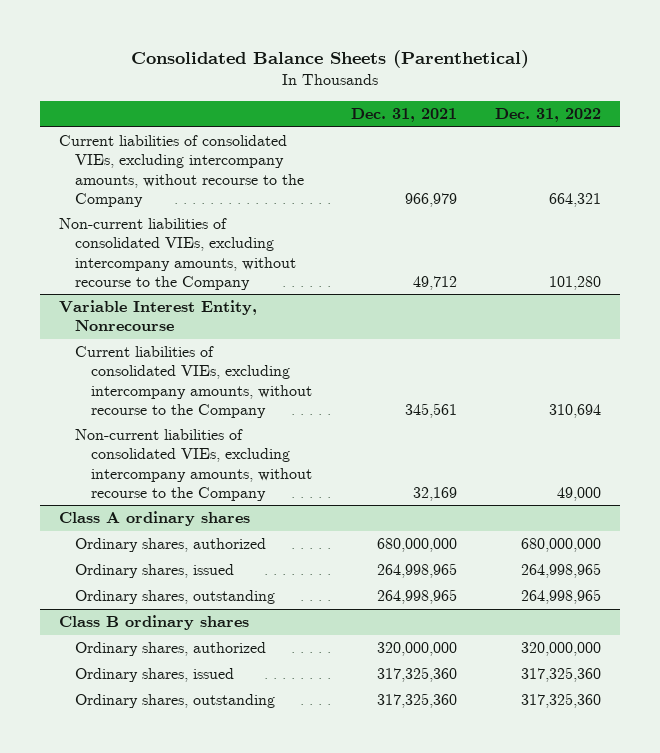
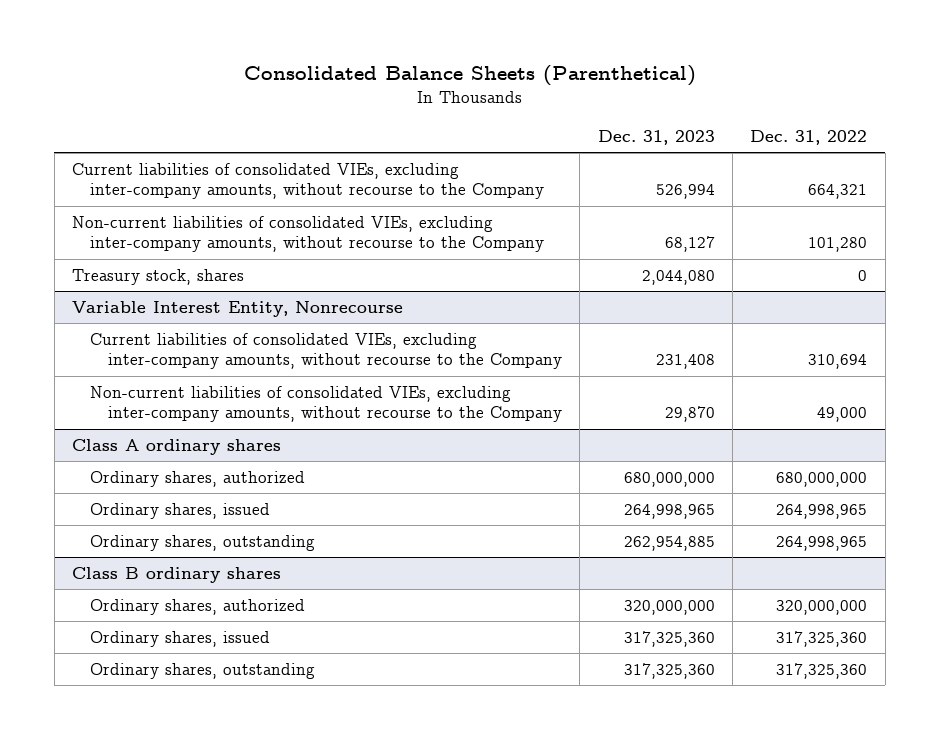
- | Dec. 31, 2021 | Dec. 31, 2022
+ | Dec. 31, 2023 | Dec. 31, 2022
- Current liabilities of consolidated VIEs, excluding intercompany amounts, without recourse to the Company | 966,979 | 664,321
- Non-current liabilities of consolidated VIEs, excluding intercompany amounts, without recourse to the Company | 49,712 | 101,280
+ Current liabilities of consolidated VIEs, excluding inter-company amounts, without recourse to the Company | 526,994 | 664,321
+ Non-current liabilities of consolidated VIEs, excluding inter-company amounts, without recourse to the Company | 68,127 | 101,280
+ Treasury stock, shares | 2,044,080 | 0
@ Variable Interest Entity, Nonrecourse
- Current liabilities of consolidated VIEs, excluding intercompany amounts, without recourse to the Company | 345,561 | 310,694
- Non-current liabilities of consolidated VIEs, excluding intercompany amounts, without recourse to the Company | 32,169 | 49,000
+ Current liabilities of consolidated VIEs, excluding inter-company amounts, without recourse to the Company | 231,408 | 310,694
+ Non-current liabilities of consolidated VIEs, excluding inter-company amounts, without recourse to the Company | 29,870 | 49,000

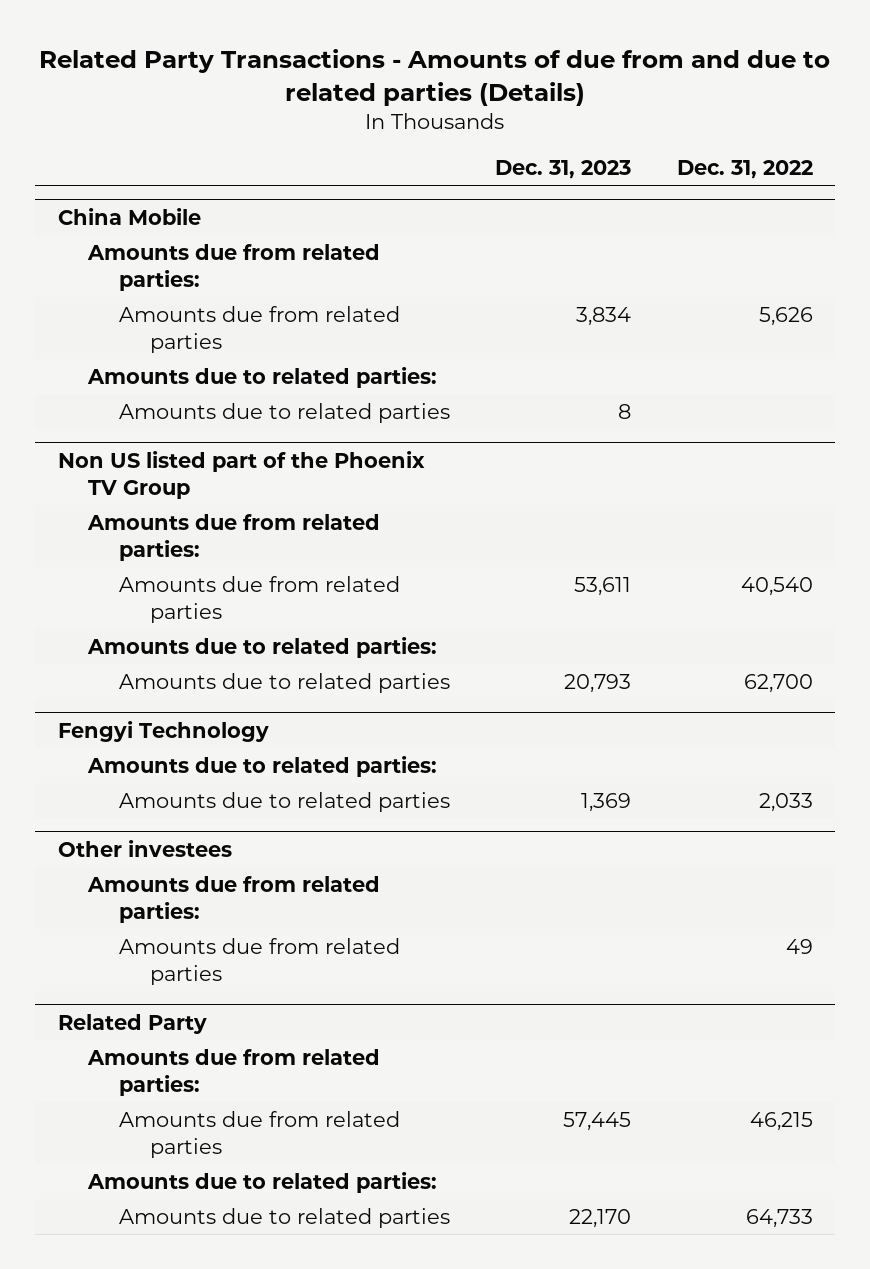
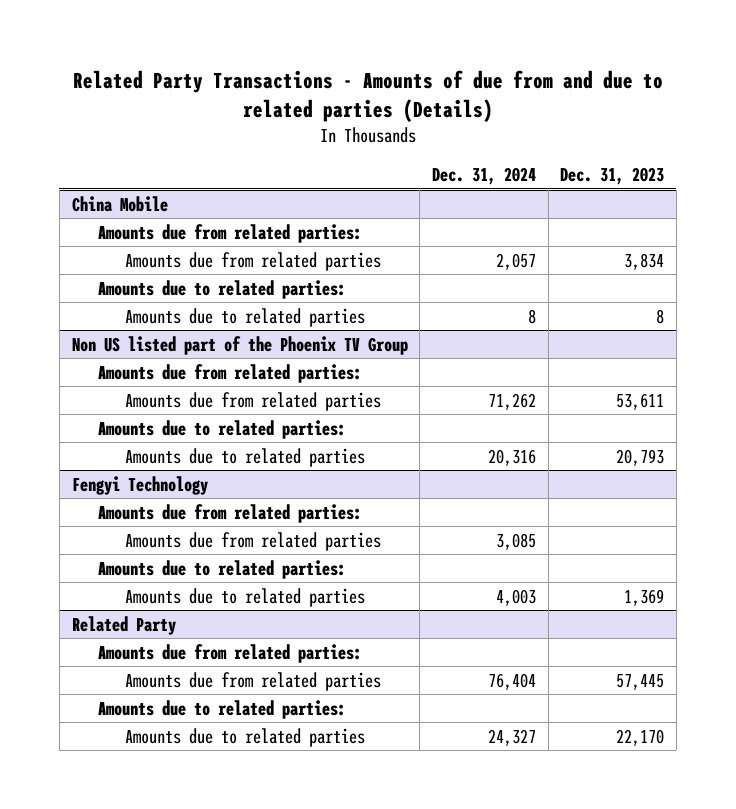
- | Dec. 31, 2023 | Dec. 31, 2022
+ | Dec. 31, 2024 | Dec. 31, 2023
- Other investees
@ Fengyi Technology
moved down: Amounts due to related parties:
moved down: Amounts due to related parties | 4,003 | 1,369

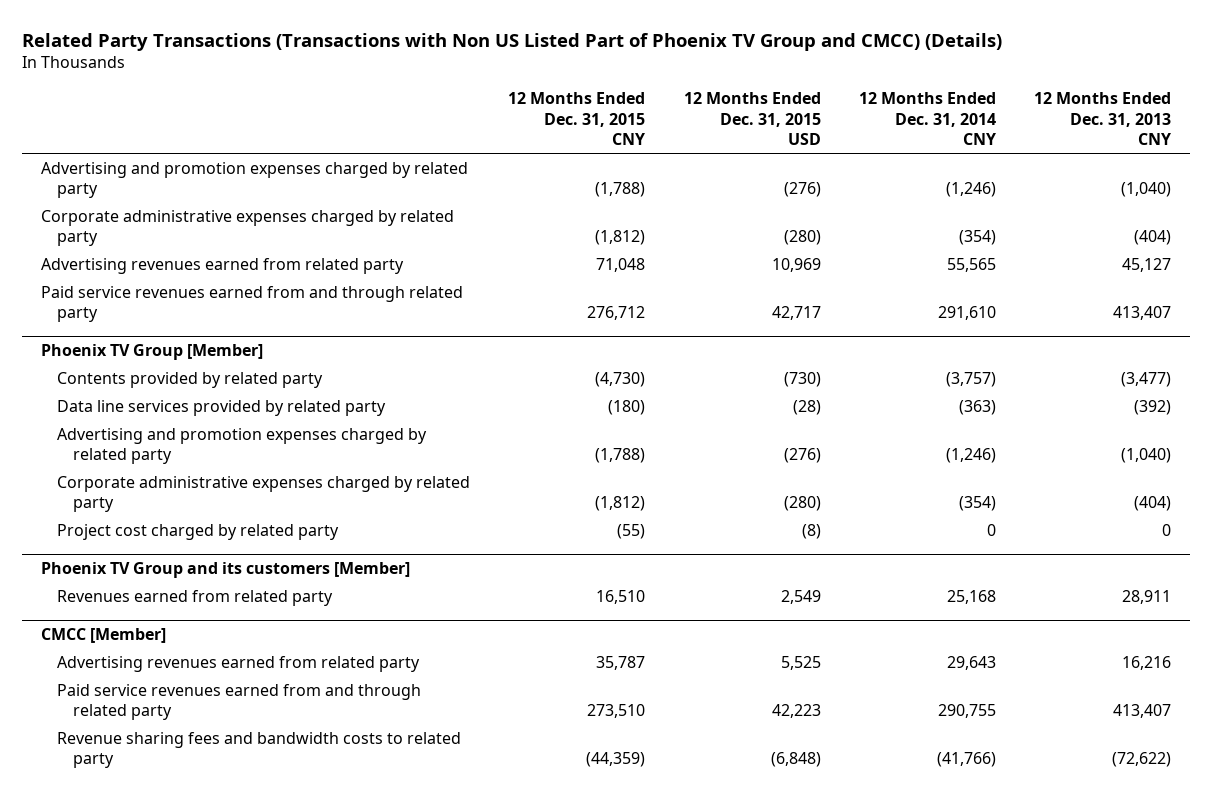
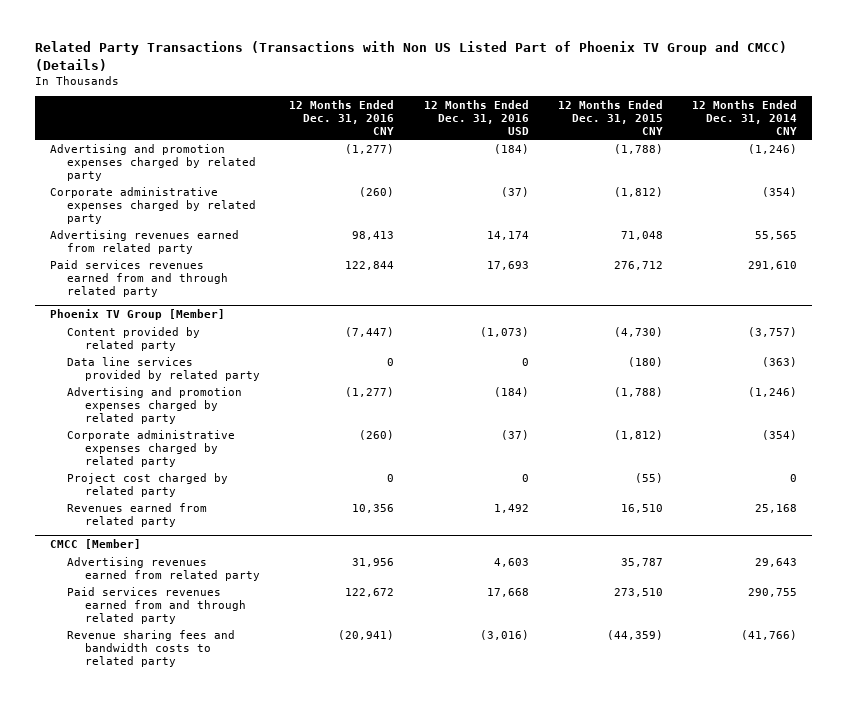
- | 12 Months Ended Dec. 31, 2015 CNY | 12 Months Ended Dec. 31, 2015 USD | 12 Months Ended Dec. 31, 2014 CNY | 12 Months Ended Dec. 31, 2013 CNY
+ | 12 Months Ended Dec. 31, 2016 CNY | 12 Months Ended Dec. 31, 2016 USD | 12 Months Ended Dec. 31, 2015 CNY | 12 Months Ended Dec. 31, 2014 CNY
- Paid service revenues earned from and through related party | 276,712 | 42,717 | 291,610 | 413,407
+ Paid services revenues earned from and through related party | 122,844 | 17,693 | 276,712 | 291,610
@ Phoenix TV Group [Member]
- Contents provided by related party | (4,730) | (730) | (3,757) | (3,477)
+ Content provided by related party | (7,447) | (1,073) | (4,730) | (3,757)
- Phoenix TV Group and its customers [Member]
@ CMCC [Member]
- Paid service revenues earned from and through related party | 273,510 | 42,223 | 290,755 | 413,407
+ Paid services revenues earned from and through related party | 122,672 | 17,668 | 273,510 | 290,755

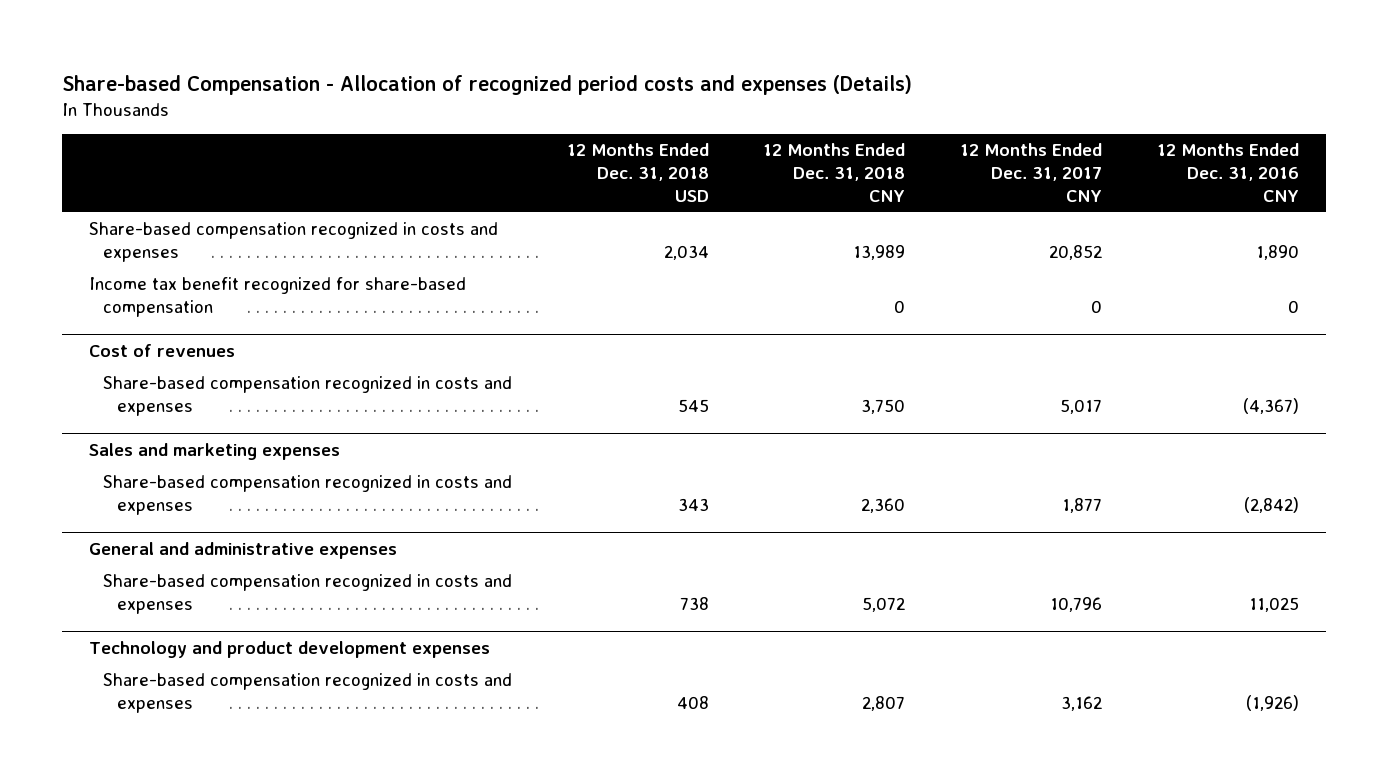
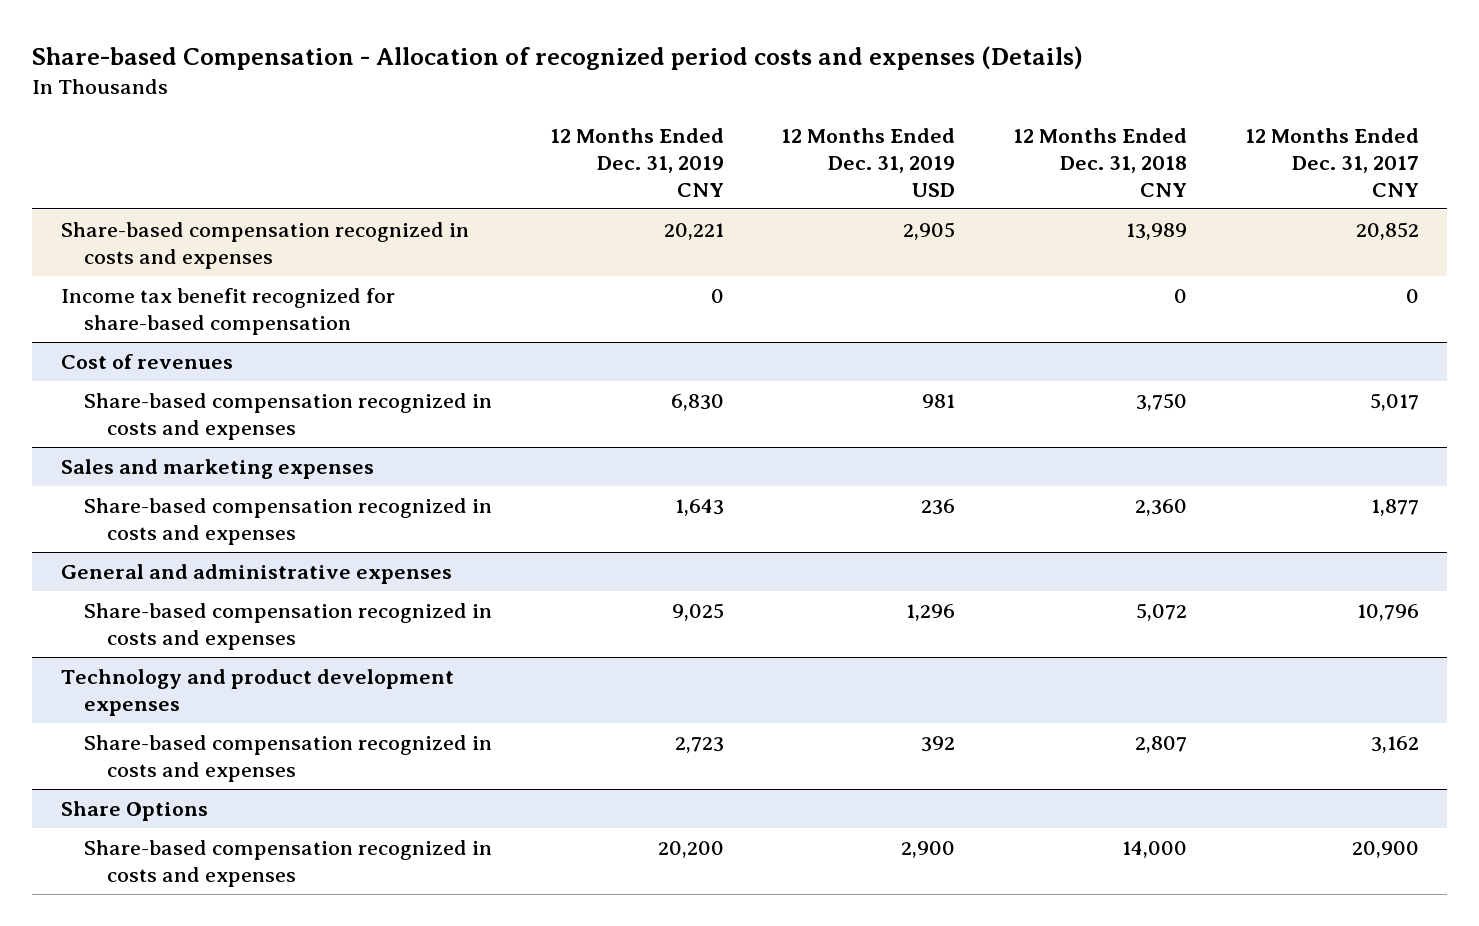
- | 12 Months Ended Dec. 31, 2018 USD | 12 Months Ended Dec. 31, 2018 CNY | 12 Months Ended Dec. 31, 2017 CNY | 12 Months Ended Dec. 31, 2016 CNY
+ | 12 Months Ended Dec. 31, 2019 CNY | 12 Months Ended Dec. 31, 2019 USD | 12 Months Ended Dec. 31, 2018 CNY | 12 Months Ended Dec. 31, 2017 CNY
+ Share Options
+ Share-based compensation recognized in costs and expenses | 20,200 | 2,900 | 14,000 | 20,900

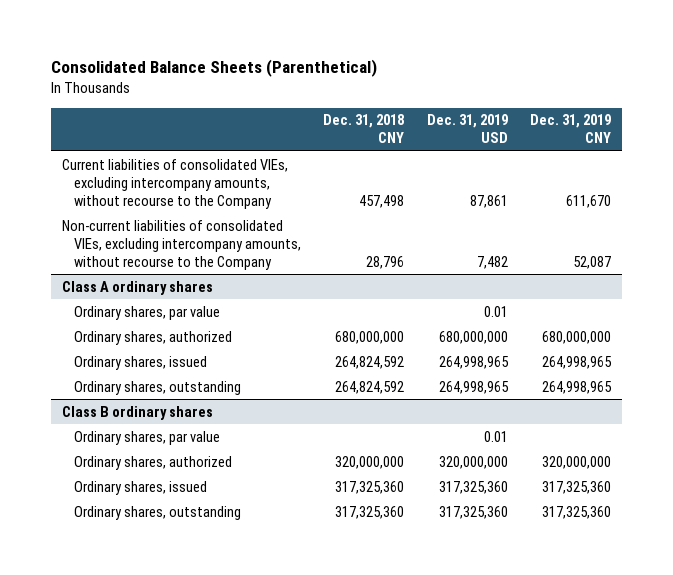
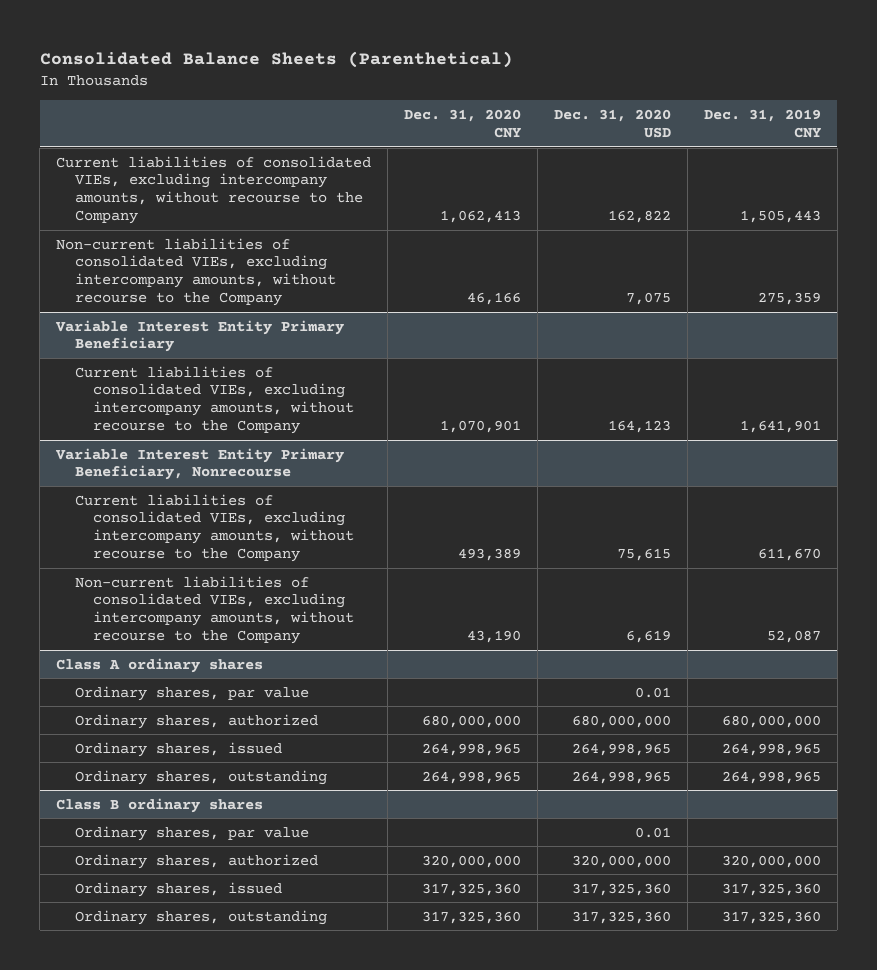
- | Dec. 31, 2018 CNY | Dec. 31, 2019 USD | Dec. 31, 2019 CNY
+ | Dec. 31, 2020 CNY | Dec. 31, 2020 USD | Dec. 31, 2019 CNY
+ Current liabilities of consolidated VIEs, excluding intercompany amounts, without recourse to the Company | 1,062,413 | 162,822 | 1,505,443
+ Non-current liabilities of consolidated VIEs, excluding intercompany amounts, without recourse to the Company | 46,166 | 7,075 | 275,359
+ Variable Interest Entity Primary Beneficiary
+ Current liabilities of consolidated VIEs, excluding intercompany amounts, without recourse to the Company | 1,070,901 | 164,123 | 1,641,901
+ Variable Interest Entity Primary Beneficiary, Nonrecourse

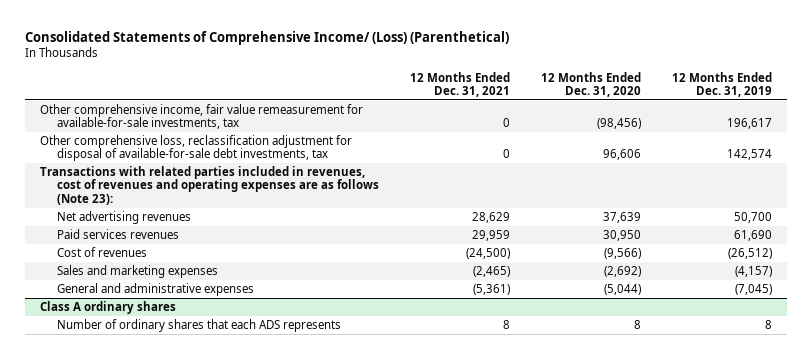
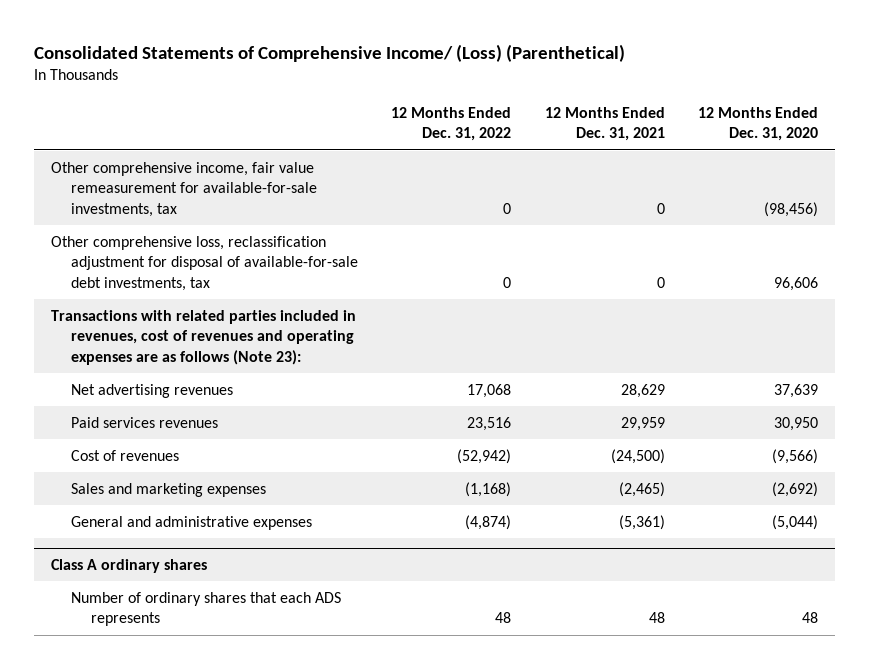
- | 12 Months Ended Dec. 31, 2021 | 12 Months Ended Dec. 31, 2020 | 12 Months Ended Dec. 31, 2019
+ | 12 Months Ended Dec. 31, 2022 | 12 Months Ended Dec. 31, 2021 | 12 Months Ended Dec. 31, 2020
@ Class A ordinary shares
- Number of ordinary shares that each ADS represents | 8 | 8 | 8
+ Number of ordinary shares that each ADS represents | 48 | 48 | 48

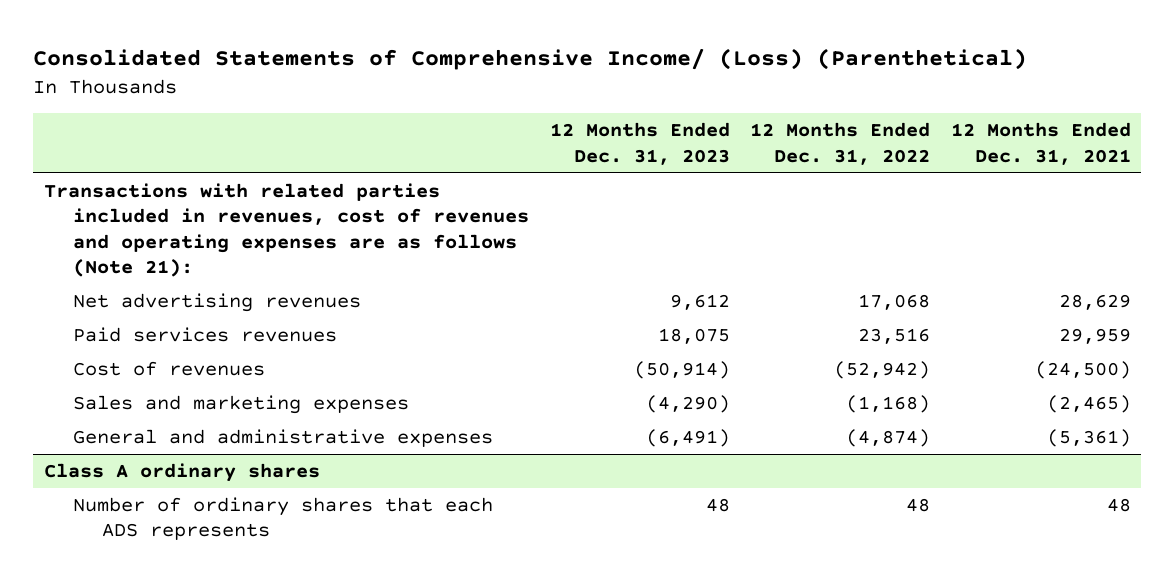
- | 12 Months Ended Dec. 31, 2022 | 12 Months Ended Dec. 31, 2021 | 12 Months Ended Dec. 31, 2020
+ | 12 Months Ended Dec. 31, 2023 | 12 Months Ended Dec. 31, 2022 | 12 Months Ended Dec. 31, 2021
- Other comprehensive income, fair value remeasurement for available-for-sale investments, tax | 0 | 0 | (98,456)
- Other comprehensive loss, reclassification adjustment for disposal of available-for-sale debt investments, tax | 0 | 0 | 96,606
- Transactions with related parties included in revenues, cost of revenues and operating expenses are as follows (Note 23):
+ Transactions with related parties included in revenues, cost of revenues and operating expenses are as follows (Note 21):

